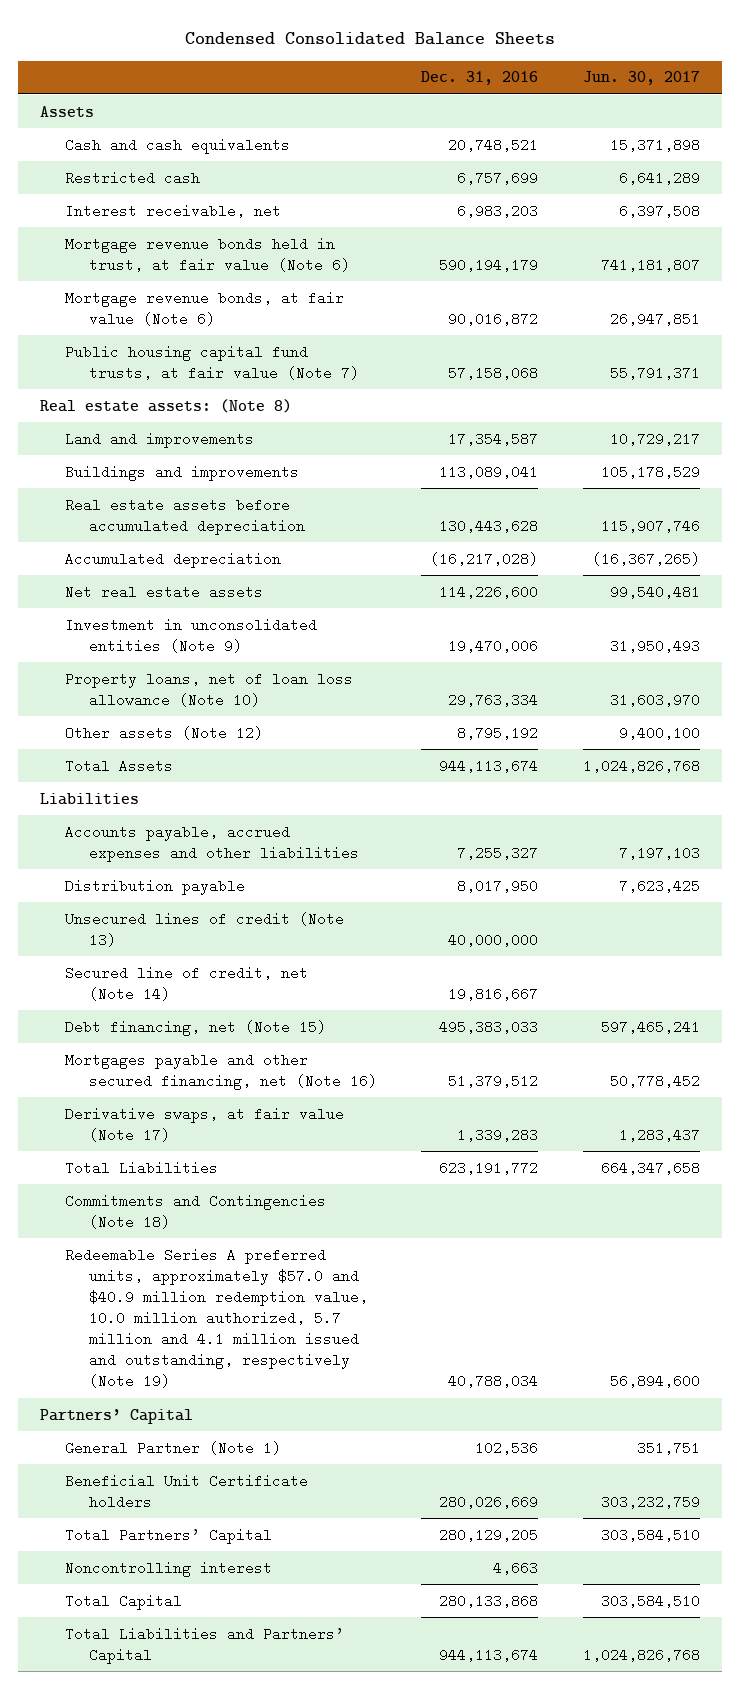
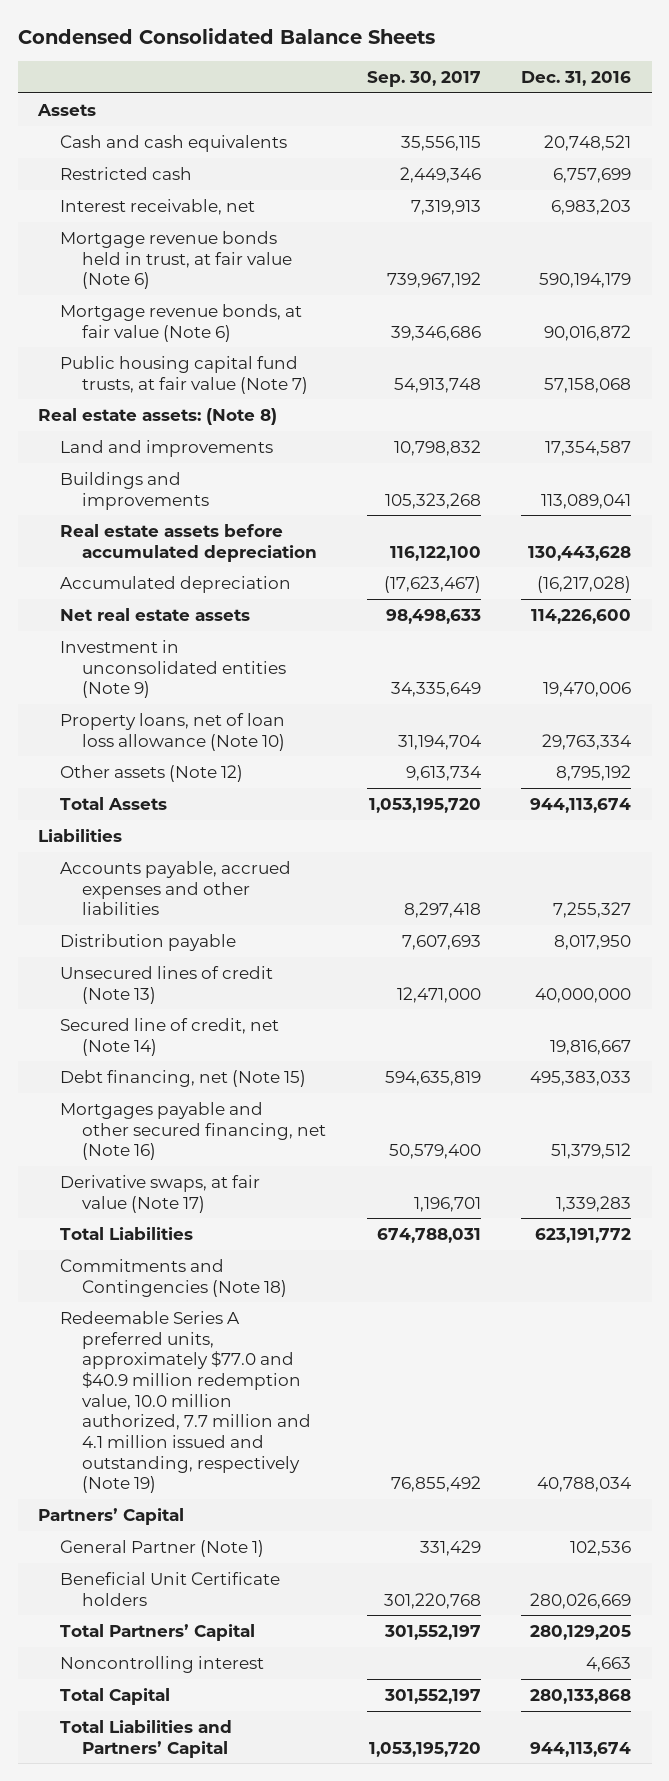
- | Dec. 31, 2016 | Jun. 30, 2017
+ | Sep. 30, 2017 | Dec. 31, 2016
- Redeemable Series A preferred units, approximately $57.0 and $40.9 million redemption value, 10.0 million authorized, 5.7 million and 4.1 million issued and outstanding, respectively (Note 19) | 40,788,034 | 56,894,600
+ Redeemable Series A preferred units, approximately $77.0 and $40.9 million redemption value, 10.0 million authorized, 7.7 million and 4.1 million issued and outstanding, respectively (Note 19) | 76,855,492 | 40,788,034

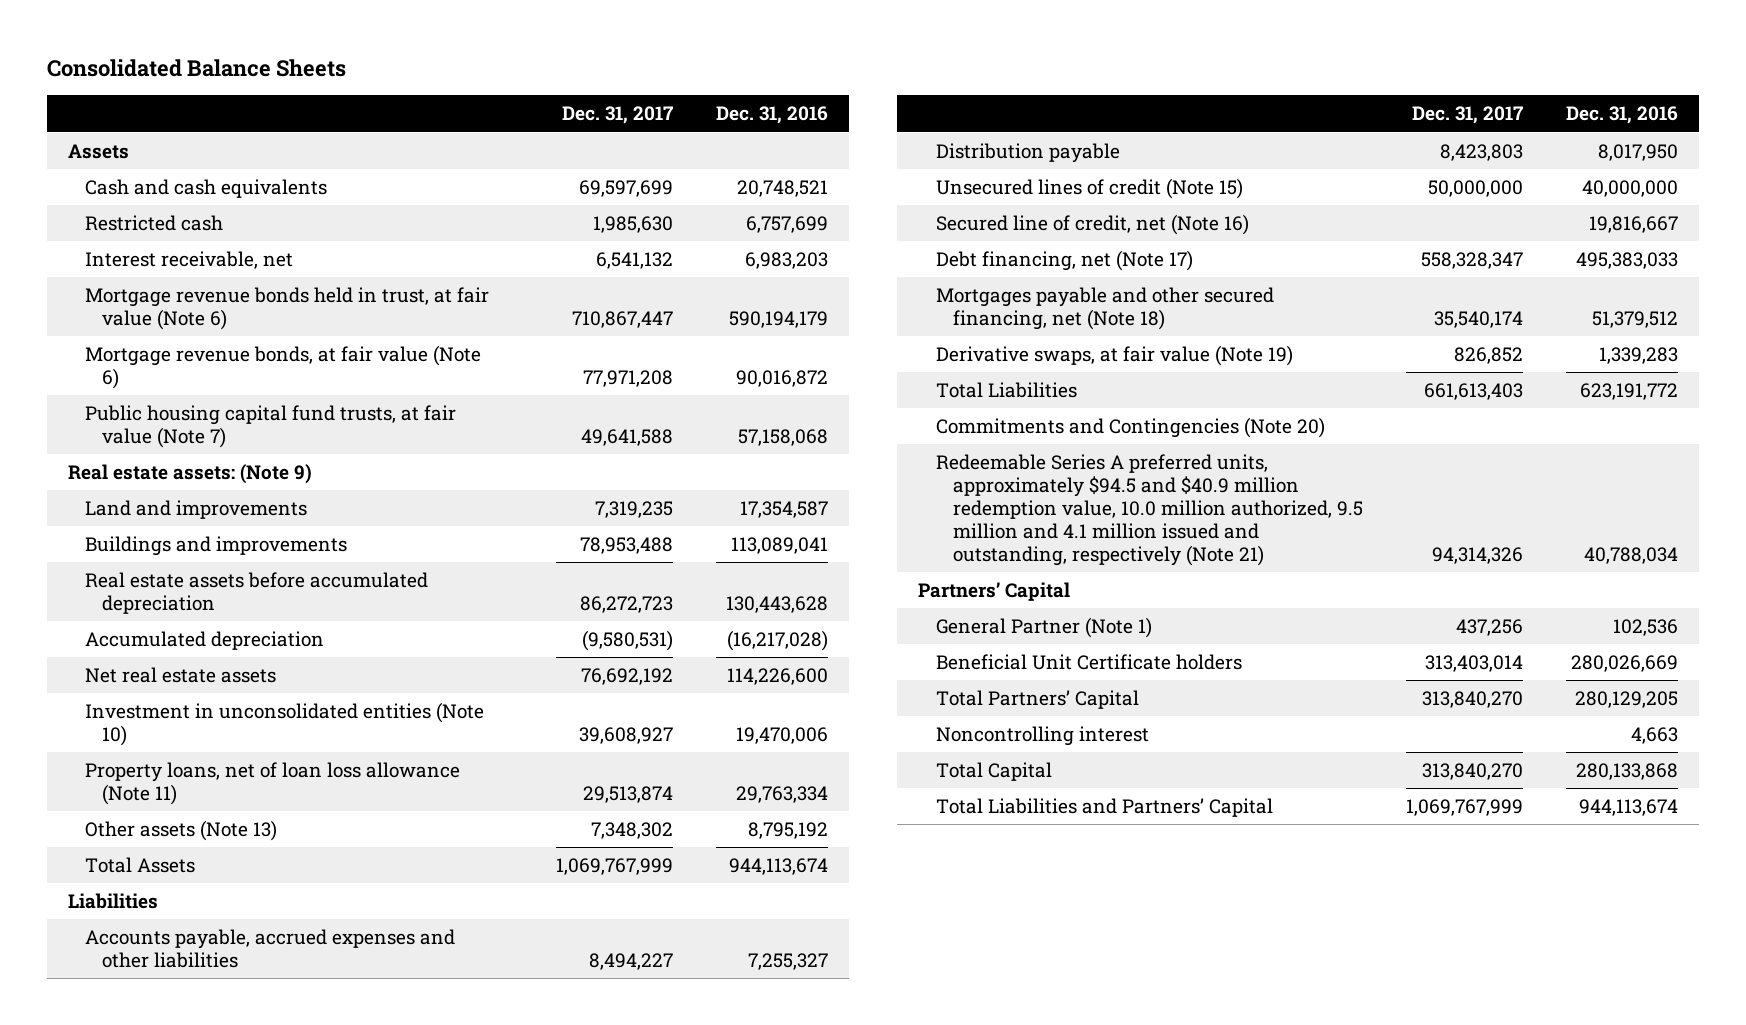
- Condensed Consolidated Balance Sheets
+ Consolidated Balance Sheets
- | Sep. 30, 2017 | Dec. 31, 2016
+ | Dec. 31, 2017 | Dec. 31, 2016
- Real estate assets: (Note 8)
+ Real estate assets: (Note 9)
- Investment in unconsolidated entities (Note 9) | 34,335,649 | 19,470,006
- Property loans, net of loan loss allowance (Note 10) | 31,194,704 | 29,763,334
- Other assets (Note 12) | 9,613,734 | 8,795,192
+ Investment in unconsolidated entities (Note 10) | 39,608,927 | 19,470,006
+ Property loans, net of loan loss allowance (Note 11) | 29,513,874 | 29,763,334
+ Other assets (Note 13) | 7,348,302 | 8,795,192
- Unsecured lines of credit (Note 13) | 12,471,000 | 40,000,000
- Secured line of credit, net (Note 14) | | 19,816,667
- Debt financing, net (Note 15) | 594,635,819 | 495,383,033
- Mortgages payable and other secured financing, net (Note 16) | 50,579,400 | 51,379,512
- Derivative swaps, at fair value (Note 17) | 1,196,701 | 1,339,283
+ Unsecured lines of credit (Note 15) | 50,000,000 | 40,000,000
+ Secured line of credit, net (Note 16) | | 19,816,667
+ Debt financing, net (Note 17) | 558,328,347 | 495,383,033
+ Mortgages payable and other secured financing, net (Note 18) | 35,540,174 | 51,379,512
+ Derivative swaps, at fair value (Note 19) | 826,852 | 1,339,283
- Commitments and Contingencies (Note 18)
- Redeemable Series A preferred units, approximately $77.0 and $40.9 million redemption value, 10.0 million authorized, 7.7 million and 4.1 million issued and outstanding, respectively (Note 19) | 76,855,492 | 40,788,034
+ Commitments and Contingencies (Note 20)
+ Redeemable Series A preferred units, approximately $94.5 and $40.9 million redemption value, 10.0 million authorized, 9.5 million and 4.1 million issued and outstanding, respectively (Note 21) | 94,314,326 | 40,788,034

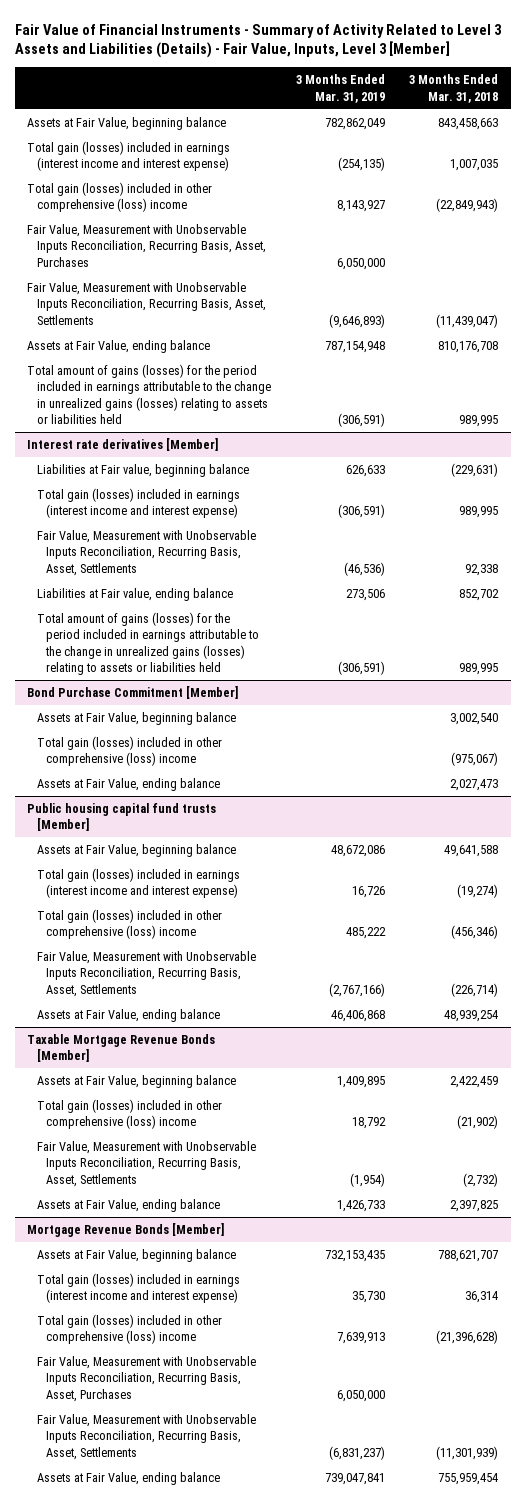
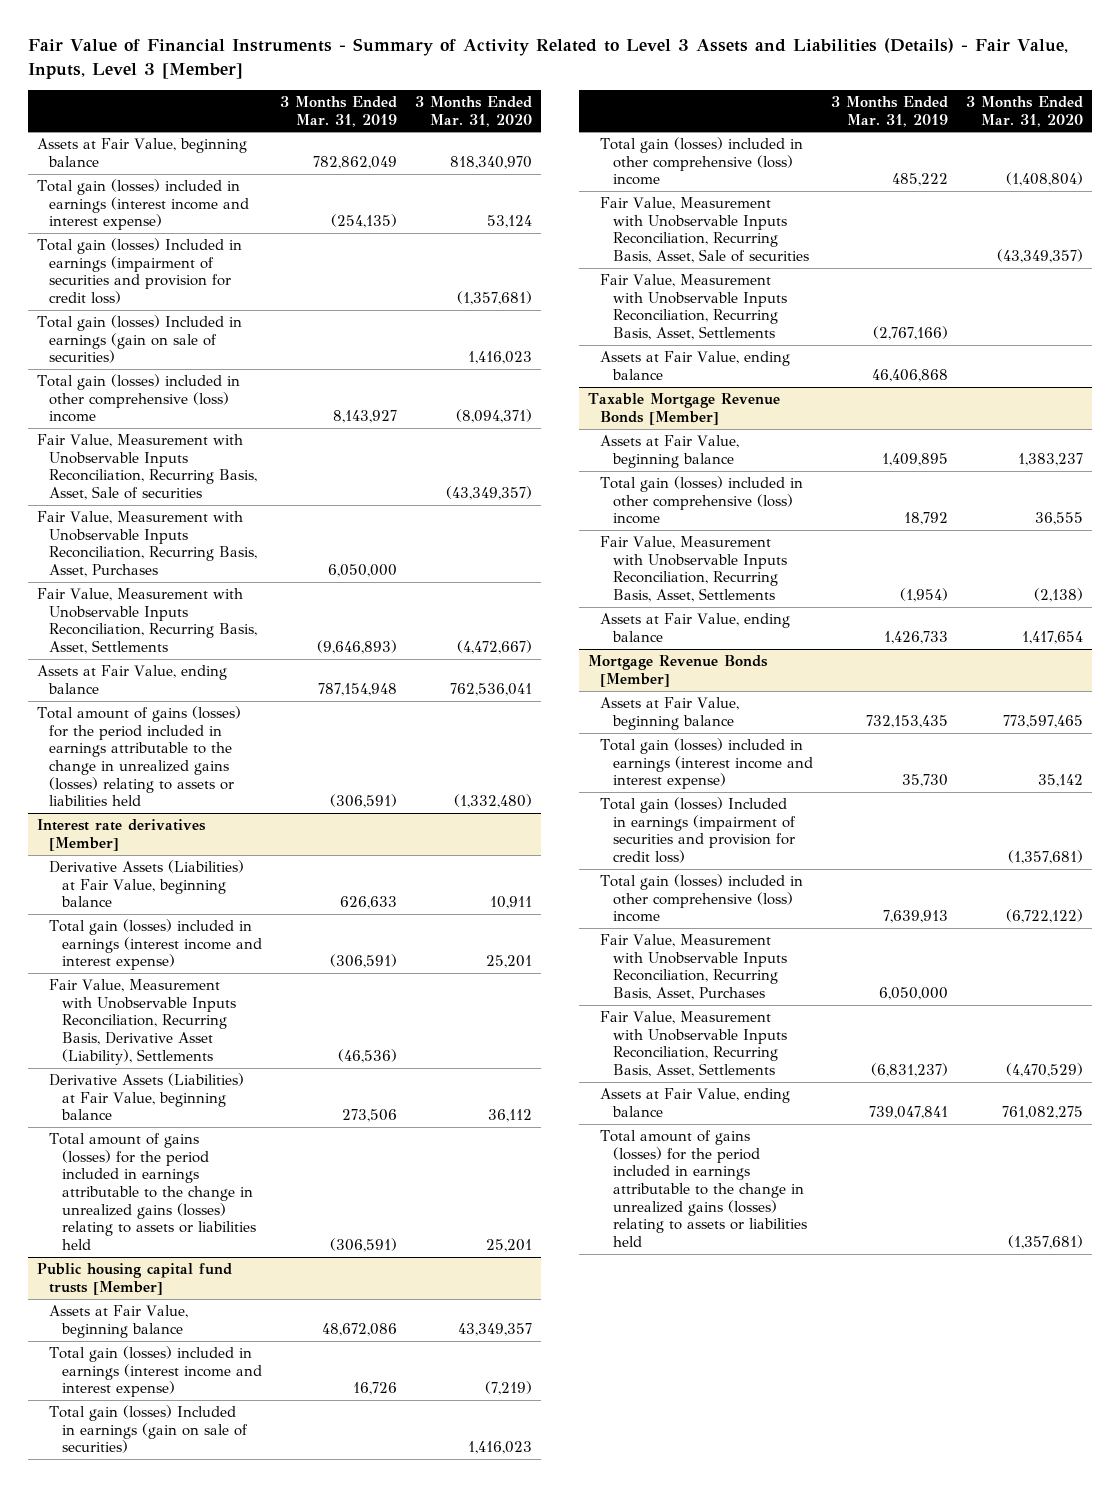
- | 3 Months Ended Mar. 31, 2019 | 3 Months Ended Mar. 31, 2018
+ | 3 Months Ended Mar. 31, 2019 | 3 Months Ended Mar. 31, 2020
+ Total gain (losses) Included in earnings (impairment of securities and provision for credit loss) | | (1,357,681)
+ Total gain (losses) Included in earnings (gain on sale of securities) | | 1,416,023
+ Fair Value, Measurement with Unobservable Inputs Reconciliation, Recurring Basis, Asset, Sale of securities | | (43,349,357)
@ Interest rate derivatives [Member]
- Liabilities at Fair value, beginning balance | 626,633 | (229,631)
+ Derivative Assets (Liabilities) at Fair Value, beginning balance | 626,633 | 10,911
- Fair Value, Measurement with Unobservable Inputs Reconciliation, Recurring Basis, Asset, Settlements | (46,536) | 92,338
- Liabilities at Fair value, ending balance | 273,506 | 852,702
+ Fair Value, Measurement with Unobservable Inputs Reconciliation, Recurring Basis, Derivative Asset (Liability), Settlements | (46,536) |
+ Derivative Assets (Liabilities) at Fair Value, beginning balance | 273,506 | 36,112
- Bond Purchase Commitment [Member]
- Assets at Fair Value, beginning balance | | 3,002,540
- Total gain (losses) included in other comprehensive (loss) income | | (975,067)
- Assets at Fair Value, ending balance | | 2,027,473
@ Public housing capital fund trusts [Member]
+ Total gain (losses) Included in earnings (gain on sale of securities) | | 1,416,023
+ Fair Value, Measurement with Unobservable Inputs Reconciliation, Recurring Basis, Asset, Sale of securities | | (43,349,357)
@ Mortgage Revenue Bonds [Member]
+ Total gain (losses) Included in earnings (impairment of securities and provision for credit loss) | | (1,357,681)
+ Total amount of gains (losses) for the period included in earnings attributable to the change in unrealized gains (losses) relating to assets or liabilities held | | (1,357,681)

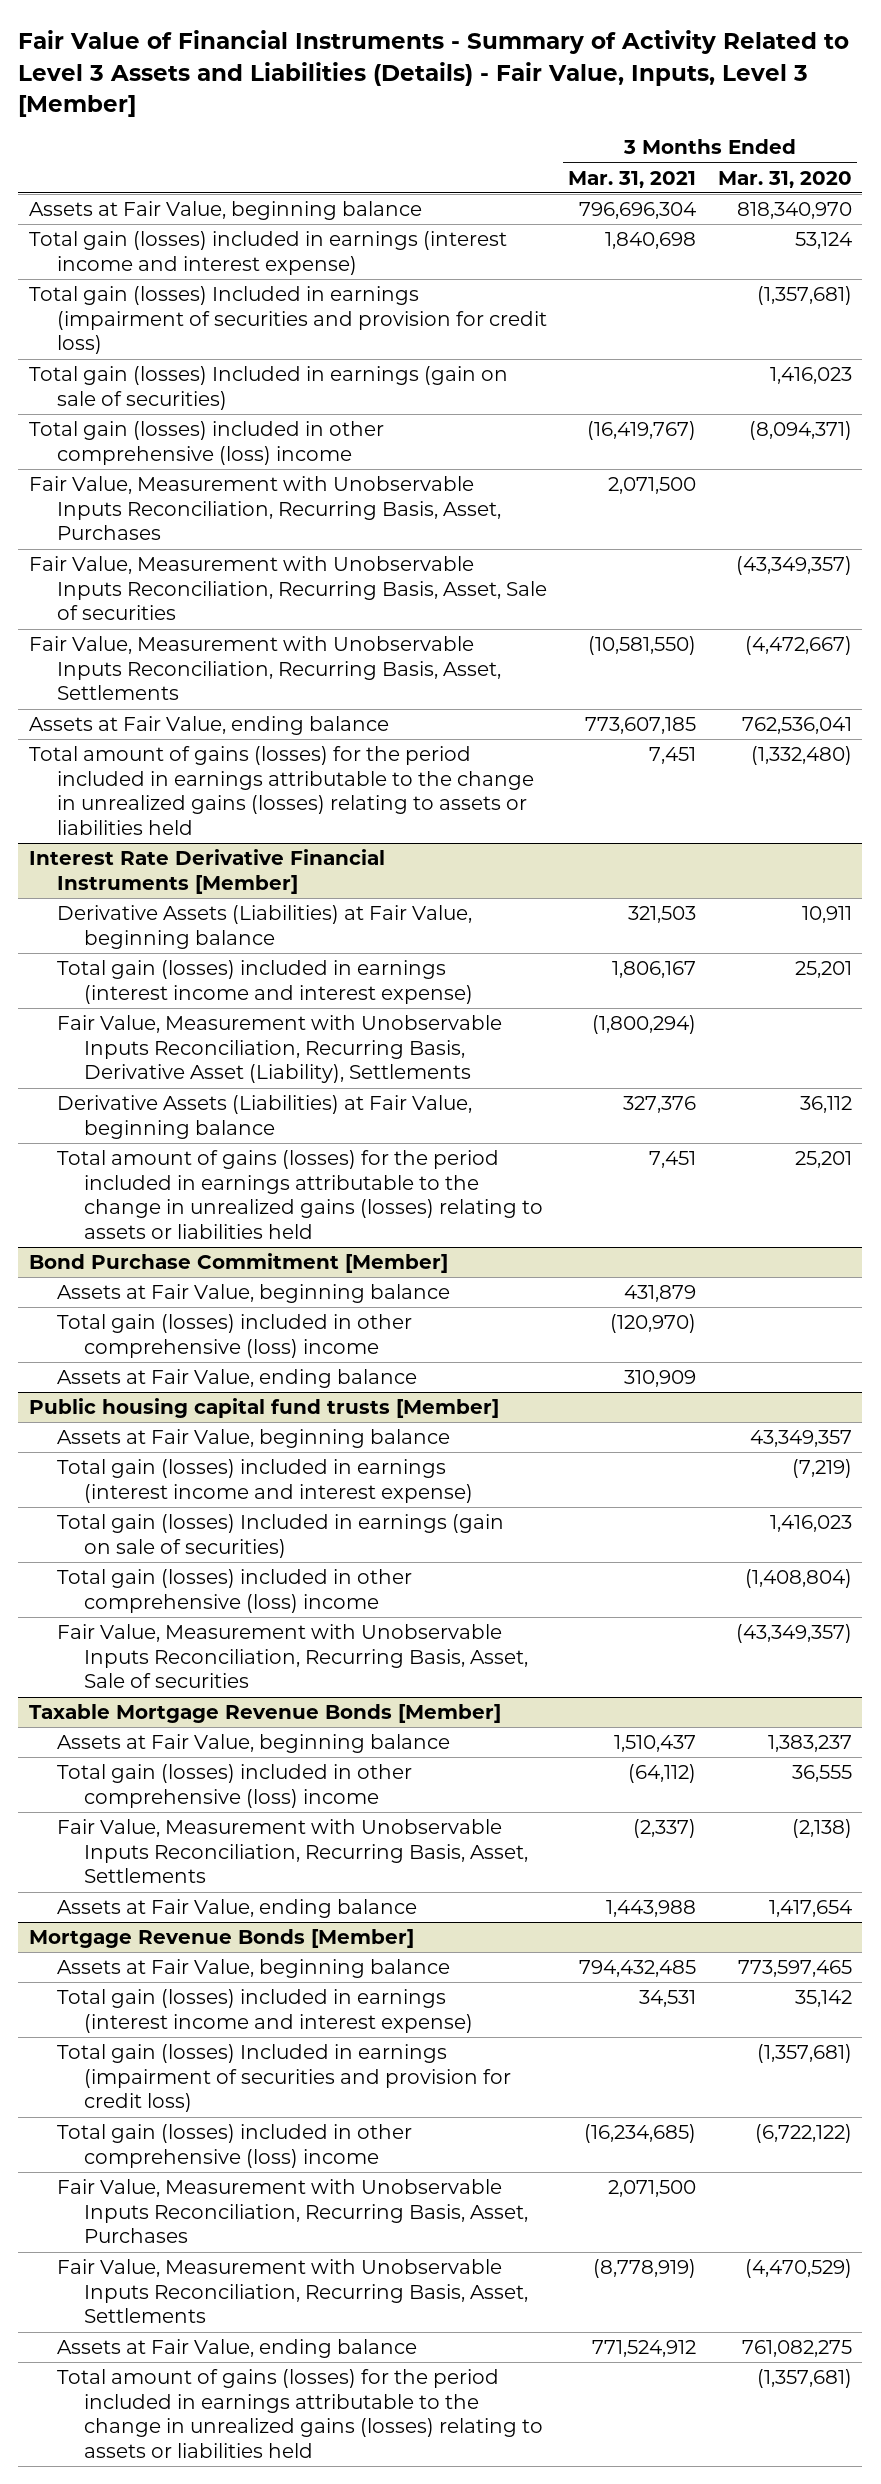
- | 3 Months Ended Mar. 31, 2019 | 3 Months Ended Mar. 31, 2020
+ | 3 Months Ended Mar. 31, 2021 | 3 Months Ended Mar. 31, 2020
moved down: Fair Value, Measurement with Unobservable Inputs Reconciliation, Recurring Basis, Asset, Sale of securities | | (43,349,357)
- Interest rate derivatives [Member]
+ Interest Rate Derivative Financial Instruments [Member]
+ Bond Purchase Commitment [Member]
+ Assets at Fair Value, beginning balance | 431,879 |
+ Total gain (losses) included in other comprehensive (loss) income | (120,970) |
+ Assets at Fair Value, ending balance | 310,909 |
@ Public housing capital fund trusts [Member]
- Fair Value, Measurement with Unobservable Inputs Reconciliation, Recurring Basis, Asset, Settlements | (2,767,166) |
- Assets at Fair Value, ending balance | 46,406,868 |

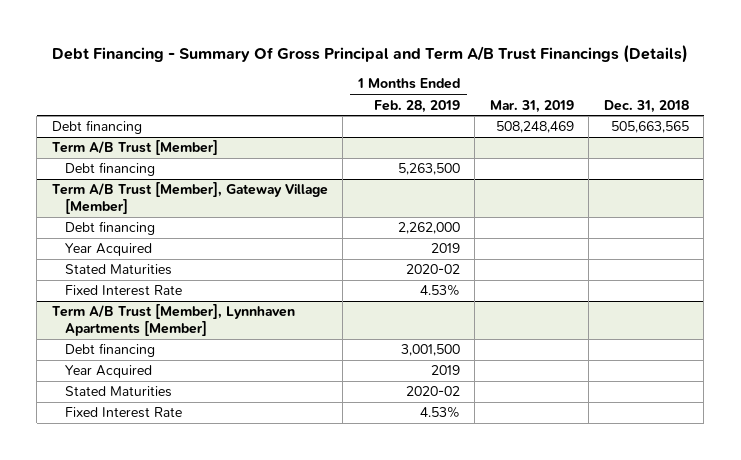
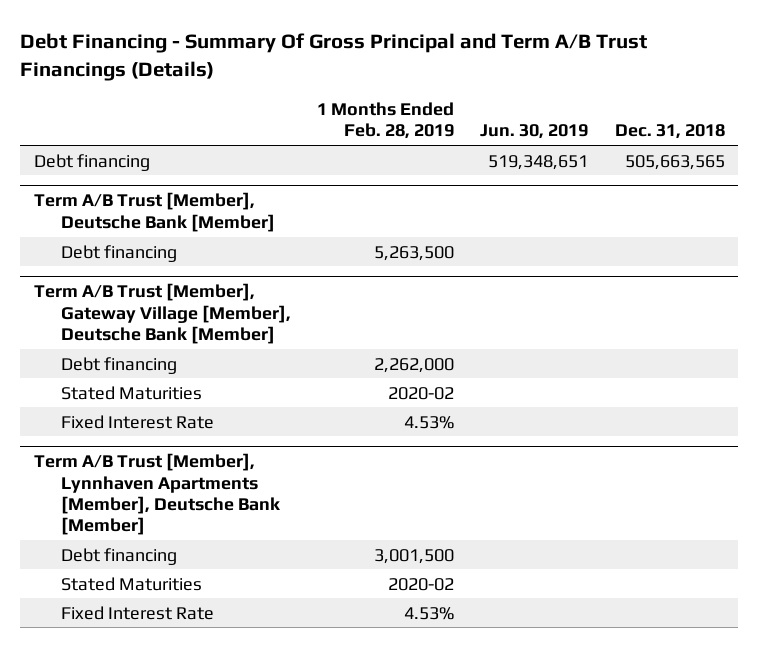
- | 1 Months Ended Feb. 28, 2019 | Mar. 31, 2019 | Dec. 31, 2018
+ | 1 Months Ended Feb. 28, 2019 | Jun. 30, 2019 | Dec. 31, 2018
- Term A/B Trust [Member]
+ Term A/B Trust [Member], Deutsche Bank [Member]
- Term A/B Trust [Member], Gateway Village [Member]
+ Term A/B Trust [Member], Gateway Village [Member], Deutsche Bank [Member]
- Year Acquired | 2019 | |
- Term A/B Trust [Member], Lynnhaven Apartments [Member]
+ Term A/B Trust [Member], Lynnhaven Apartments [Member], Deutsche Bank [Member]
- Year Acquired | 2019 | |

